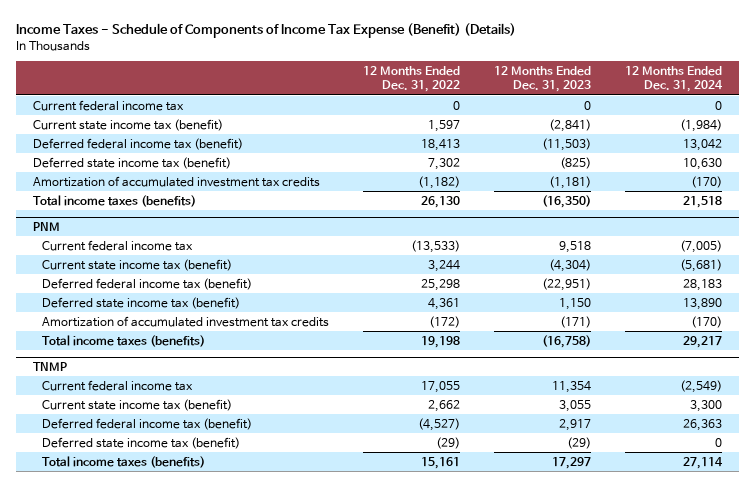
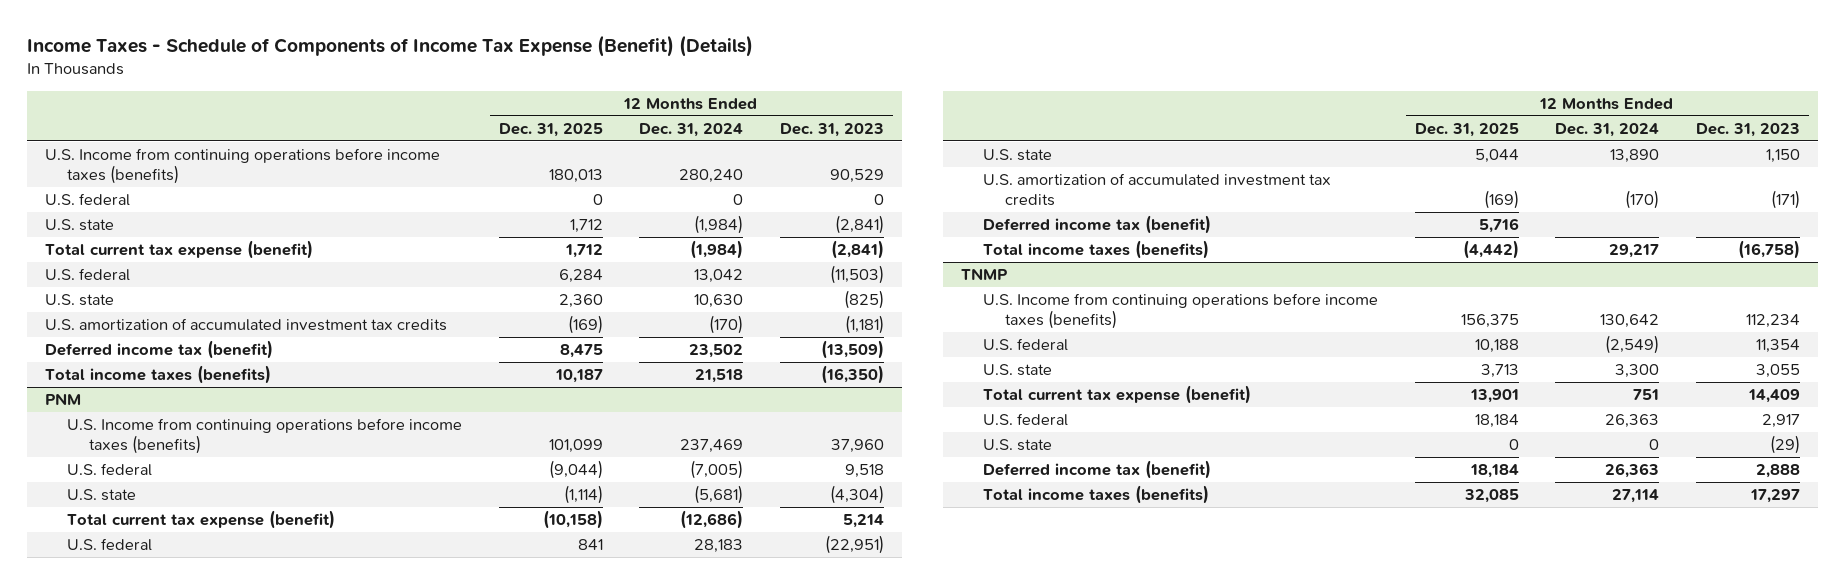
- | 12 Months Ended Dec. 31, 2022 | 12 Months Ended Dec. 31, 2023 | 12 Months Ended Dec. 31, 2024
+ | 12 Months Ended Dec. 31, 2025 | 12 Months Ended Dec. 31, 2024 | 12 Months Ended Dec. 31, 2023
- Current federal income tax | 0 | 0 | 0
- Current state income tax (benefit) | 1,597 | (2,841) | (1,984)
- Deferred federal income tax (benefit) | 18,413 | (11,503) | 13,042
- Deferred state income tax (benefit) | 7,302 | (825) | 10,630
- Amortization of accumulated investment tax credits | (1,182) | (1,181) | (170)
+ U.S. Income from continuing operations before income taxes (benefits) | 180,013 | 280,240 | 90,529
+ U.S. federal | 0 | 0 | 0
+ U.S. state | 1,712 | (1,984) | (2,841)
+ Total current tax expense (benefit) | 1,712 | (1,984) | (2,841)
+ U.S. federal | 6,284 | 13,042 | (11,503)
+ U.S. state | 2,360 | 10,630 | (825)
+ U.S. amortization of accumulated investment tax credits | (169) | (170) | (1,181)
+ Deferred income tax (benefit) | 8,475 | 23,502 | (13,509)
@ PNM
- Current federal income tax | (13,533) | 9,518 | (7,005)
- Current state income tax (benefit) | 3,244 | (4,304) | (5,681)
- Deferred federal income tax (benefit) | 25,298 | (22,951) | 28,183
- Deferred state income tax (benefit) | 4,361 | 1,150 | 13,890
- Amortization of accumulated investment tax credits | (172) | (171) | (170)
+ U.S. Income from continuing operations before income taxes (benefits) | 101,099 | 237,469 | 37,960
+ U.S. federal | (9,044) | (7,005) | 9,518
+ U.S. state | (1,114) | (5,681) | (4,304)
+ Total current tax expense (benefit) | (10,158) | (12,686) | 5,214
+ U.S. federal | 841 | 28,183 | (22,951)
+ U.S. state | 5,044 | 13,890 | 1,150
+ U.S. amortization of accumulated investment tax credits | (169) | (170) | (171)
+ Deferred income tax (benefit) | 5,716 | |
@ TNMP
- Current federal income tax | 17,055 | 11,354 | (2,549)
- Current state income tax (benefit) | 2,662 | 3,055 | 3,300
- Deferred federal income tax (benefit) | (4,527) | 2,917 | 26,363
- Deferred state income tax (benefit) | (29) | (29) | 0
+ U.S. Income from continuing operations before income taxes (benefits) | 156,375 | 130,642 | 112,234
+ U.S. federal | 10,188 | (2,549) | 11,354
+ U.S. state | 3,713 | 3,300 | 3,055
+ Total current tax expense (benefit) | 13,901 | 751 | 14,409
+ U.S. federal | 18,184 | 26,363 | 2,917
+ U.S. state | 0 | 0 | (29)
+ Deferred income tax (benefit) | 18,184 | 26,363 | 2,888

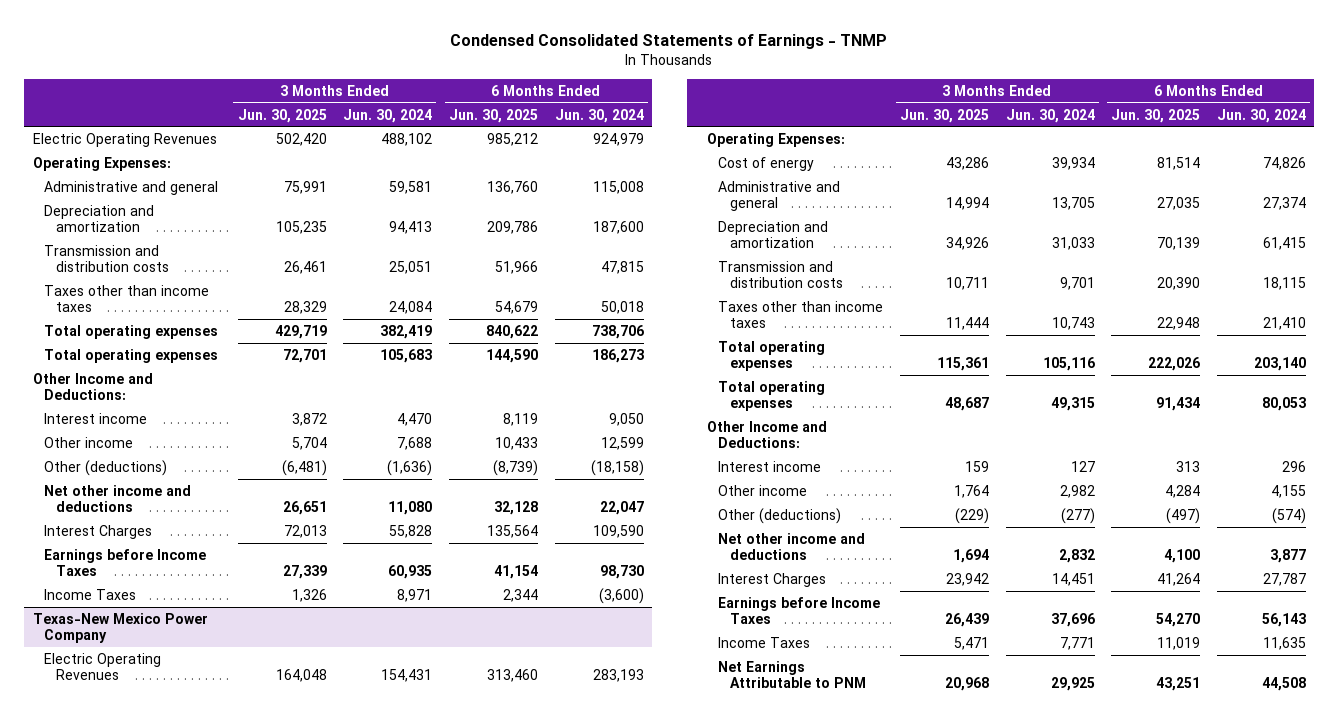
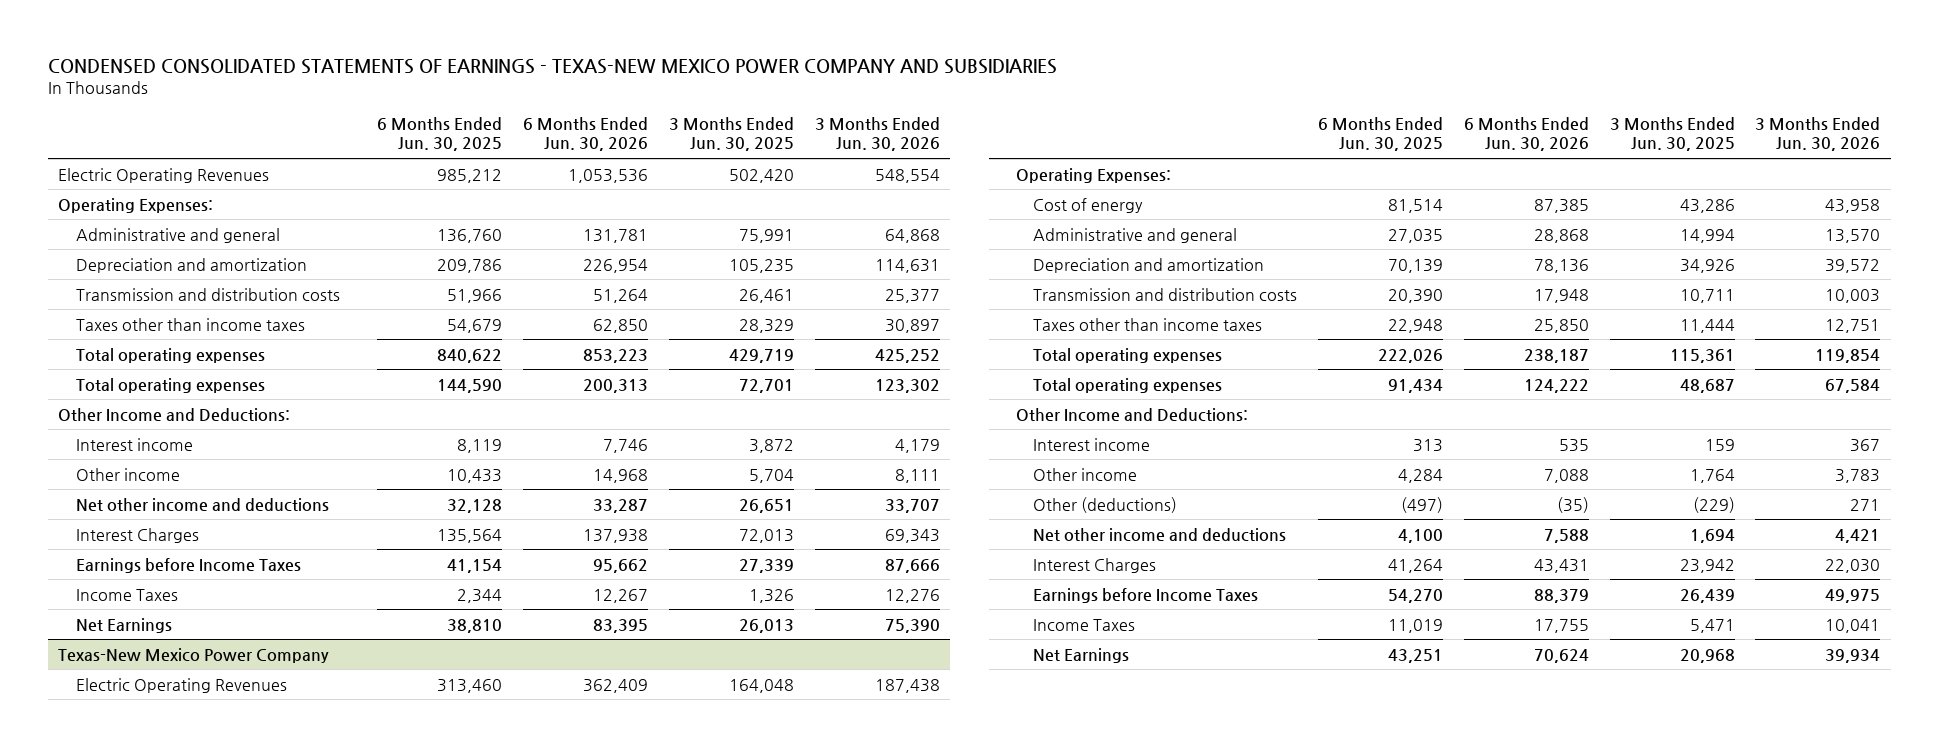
- Condensed Consolidated Statements of Earnings - TNMP
+ CONDENSED CONSOLIDATED STATEMENTS OF EARNINGS - TEXAS-NEW MEXICO POWER COMPANY AND SUBSIDIARIES
- | 3 Months Ended Jun. 30, 2025 | 3 Months Ended Jun. 30, 2024 | 6 Months Ended Jun. 30, 2025 | 6 Months Ended Jun. 30, 2024
+ | 6 Months Ended Jun. 30, 2025 | 6 Months Ended Jun. 30, 2026 | 3 Months Ended Jun. 30, 2025 | 3 Months Ended Jun. 30, 2026
- Other (deductions) | (6,481) | (1,636) | (8,739) | (18,158)
+ Net Earnings | 38,810 | 83,395 | 26,013 | 75,390
@ Texas-New Mexico Power Company
- Net Earnings Attributable to PNM | 20,968 | 29,925 | 43,251 | 44,508
+ Net Earnings | 43,251 | 70,624 | 20,968 | 39,934

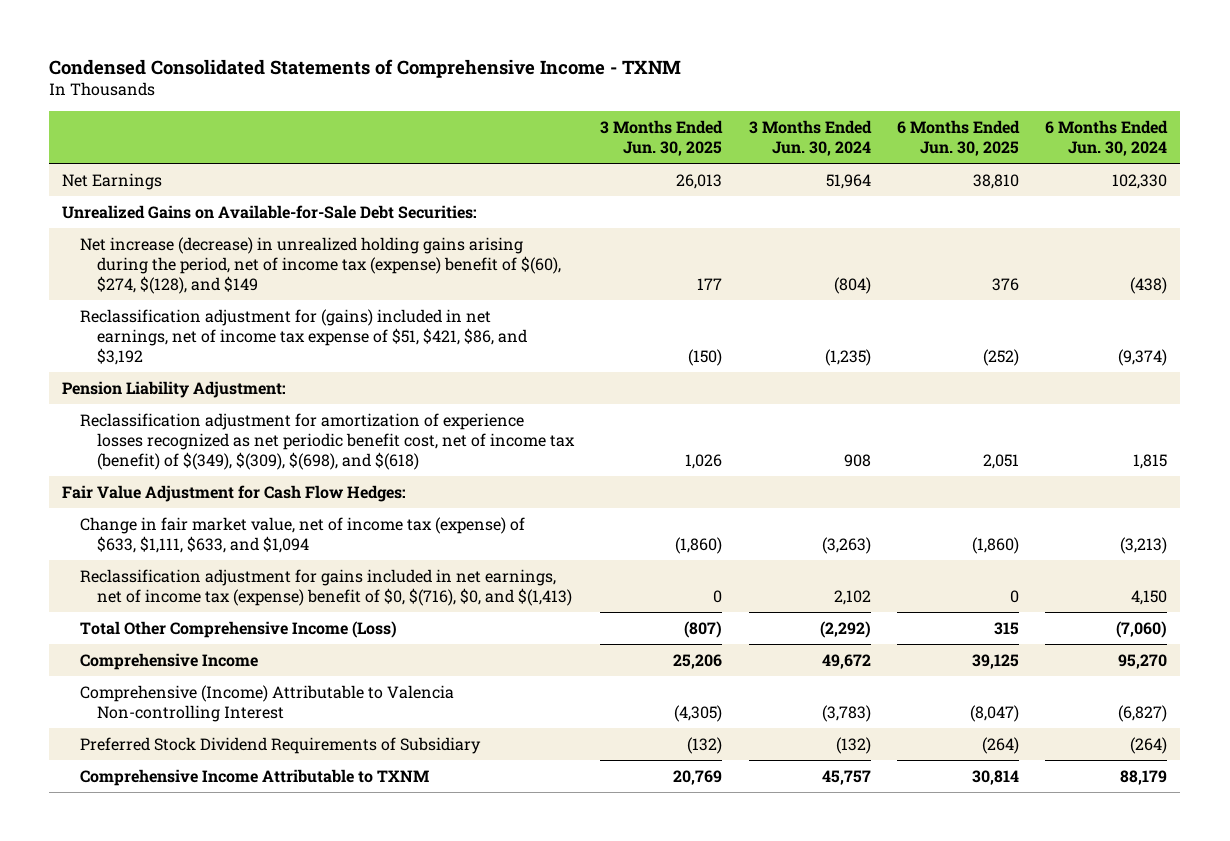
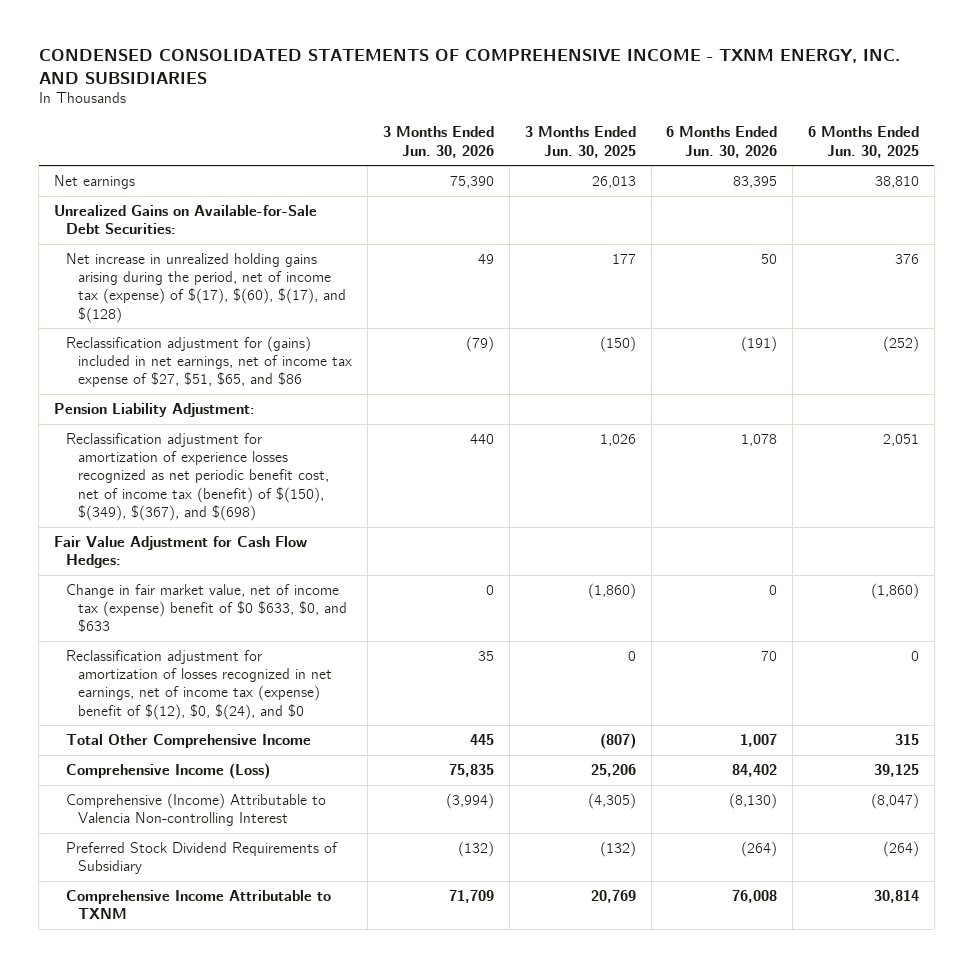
- Condensed Consolidated Statements of Comprehensive Income - TXNM
+ CONDENSED CONSOLIDATED STATEMENTS OF COMPREHENSIVE INCOME - TXNM ENERGY, INC. AND SUBSIDIARIES
- | 3 Months Ended Jun. 30, 2025 | 3 Months Ended Jun. 30, 2024 | 6 Months Ended Jun. 30, 2025 | 6 Months Ended Jun. 30, 2024
+ | 3 Months Ended Jun. 30, 2026 | 3 Months Ended Jun. 30, 2025 | 6 Months Ended Jun. 30, 2026 | 6 Months Ended Jun. 30, 2025
- Net Earnings | 26,013 | 51,964 | 38,810 | 102,330
+ Net earnings | 75,390 | 26,013 | 83,395 | 38,810
- Net increase (decrease) in unrealized holding gains arising during the period, net of income tax (expense) benefit of $(60), $274, $(128), and $149 | 177 | (804) | 376 | (438)
- Reclassification adjustment for (gains) included in net earnings, net of income tax expense of $51, $421, $86, and $3,192 | (150) | (1,235) | (252) | (9,374)
+ Net increase in unrealized holding gains arising during the period, net of income tax (expense) of $(17), $(60), $(17), and $(128) | 49 | 177 | 50 | 376
+ Reclassification adjustment for (gains) included in net earnings, net of income tax expense of $27, $51, $65, and $86 | (79) | (150) | (191) | (252)
- Reclassification adjustment for amortization of experience losses recognized as net periodic benefit cost, net of income tax (benefit) of $(349), $(309), $(698), and $(618) | 1,026 | 908 | 2,051 | 1,815
+ Reclassification adjustment for amortization of experience losses recognized as net periodic benefit cost, net of income tax (benefit) of $(150), $(349), $(367), and $(698) | 440 | 1,026 | 1,078 | 2,051
- Change in fair market value, net of income tax (expense) of $633, $1,111, $633, and $1,094 | (1,860) | (3,263) | (1,860) | (3,213)
- Reclassification adjustment for gains included in net earnings, net of income tax (expense) benefit of $0, $(716), $0, and $(1,413) | 0 | 2,102 | 0 | 4,150
- Total Other Comprehensive Income (Loss) | (807) | (2,292) | 315 | (7,060)
- Comprehensive Income | 25,206 | 49,672 | 39,125 | 95,270
+ Change in fair market value, net of income tax (expense) benefit of $0 $633, $0, and $633 | 0 | (1,860) | 0 | (1,860)
+ Reclassification adjustment for amortization of losses recognized in net earnings, net of income tax (expense) benefit of $(12), $0, $(24), and $0 | 35 | 0 | 70 | 0
+ Total Other Comprehensive Income | 445 | (807) | 1,007 | 315
+ Comprehensive Income (Loss) | 75,835 | 25,206 | 84,402 | 39,125

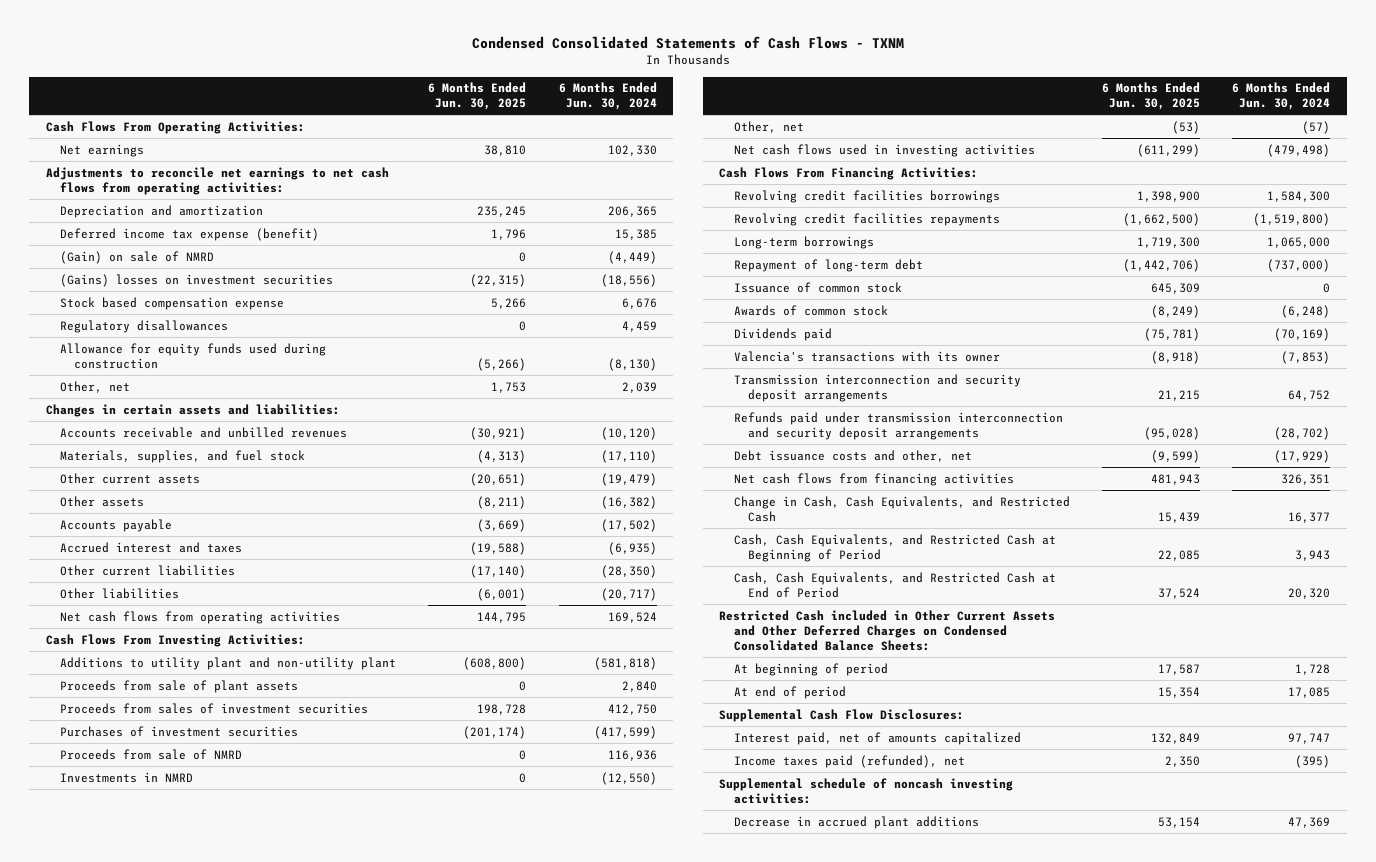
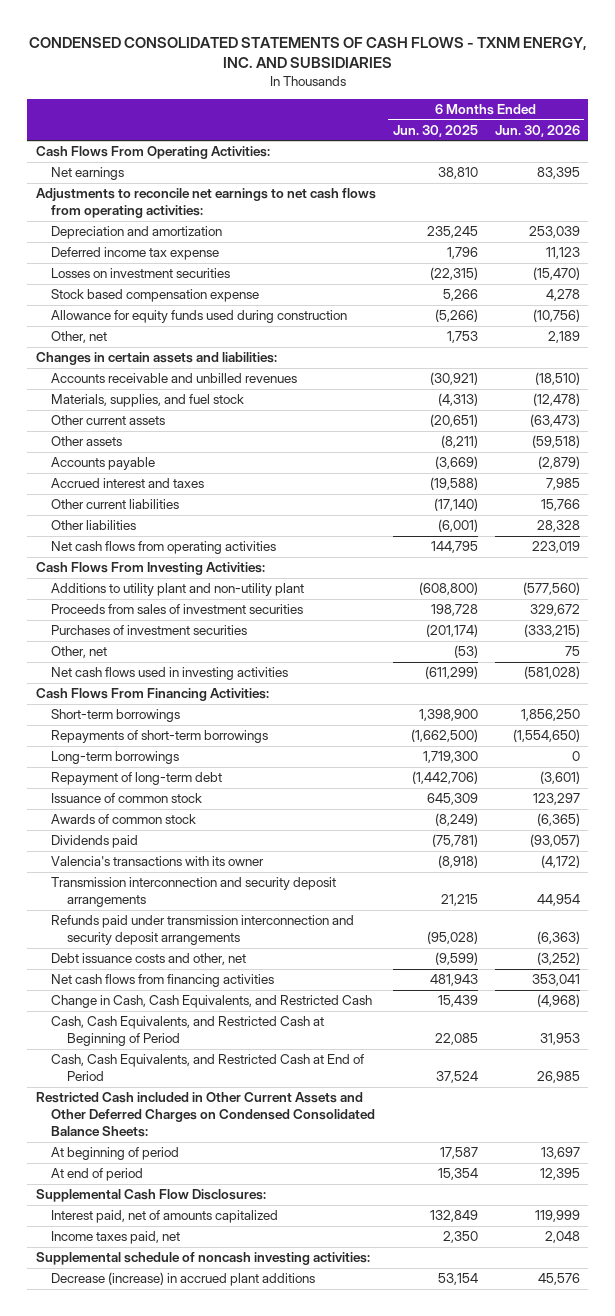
- Condensed Consolidated Statements of Cash Flows - TXNM
+ CONDENSED CONSOLIDATED STATEMENTS OF CASH FLOWS - TXNM ENERGY, INC. AND SUBSIDIARIES
- | 6 Months Ended Jun. 30, 2025 | 6 Months Ended Jun. 30, 2024
+ | 6 Months Ended Jun. 30, 2025 | 6 Months Ended Jun. 30, 2026
- Deferred income tax expense (benefit) | 1,796 | 15,385
- (Gain) on sale of NMRD | 0 | (4,449)
- (Gains) losses on investment securities | (22,315) | (18,556)
+ Deferred income tax expense | 1,796 | 11,123
+ Losses on investment securities | (22,315) | (15,470)
- Regulatory disallowances | 0 | 4,459
- Proceeds from sale of plant assets | 0 | 2,840
- Proceeds from sale of NMRD | 0 | 116,936
- Investments in NMRD | 0 | (12,550)
- Revolving credit facilities borrowings | 1,398,900 | 1,584,300
- Revolving credit facilities repayments | (1,662,500) | (1,519,800)
+ Short-term borrowings | 1,398,900 | 1,856,250
+ Repayments of short-term borrowings | (1,662,500) | (1,554,650)
- Income taxes paid (refunded), net | 2,350 | (395)
+ Income taxes paid, net | 2,350 | 2,048
- Decrease in accrued plant additions | 53,154 | 47,369
+ Decrease (increase) in accrued plant additions | 53,154 | 45,576

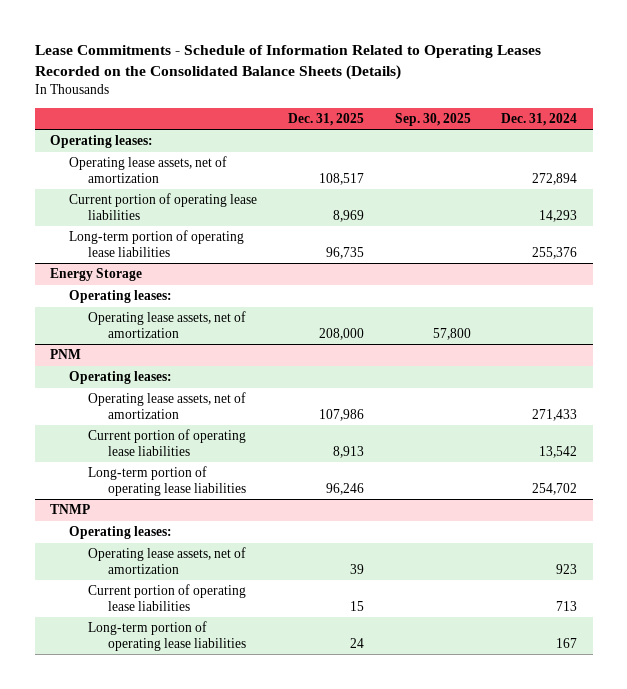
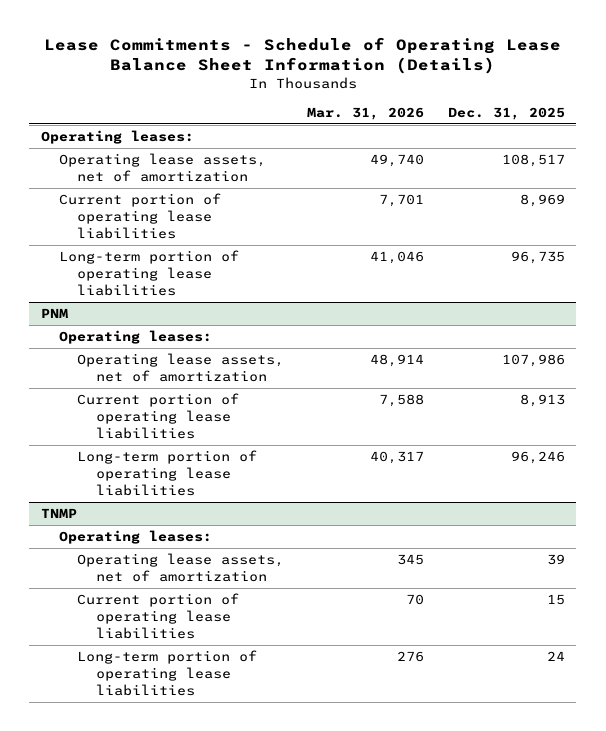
- Lease Commitments - Schedule of Information Related to Operating Leases Recorded on the Consolidated Balance Sheets (Details)
+ Lease Commitments - Schedule of Operating Lease Balance Sheet Information (Details)
- | Dec. 31, 2025 | Sep. 30, 2025 | Dec. 31, 2024
+ | Mar. 31, 2026 | Dec. 31, 2025
- Energy Storage
- Operating leases:
- Operating lease assets, net of amortization | 208,000 | 57,800 |

